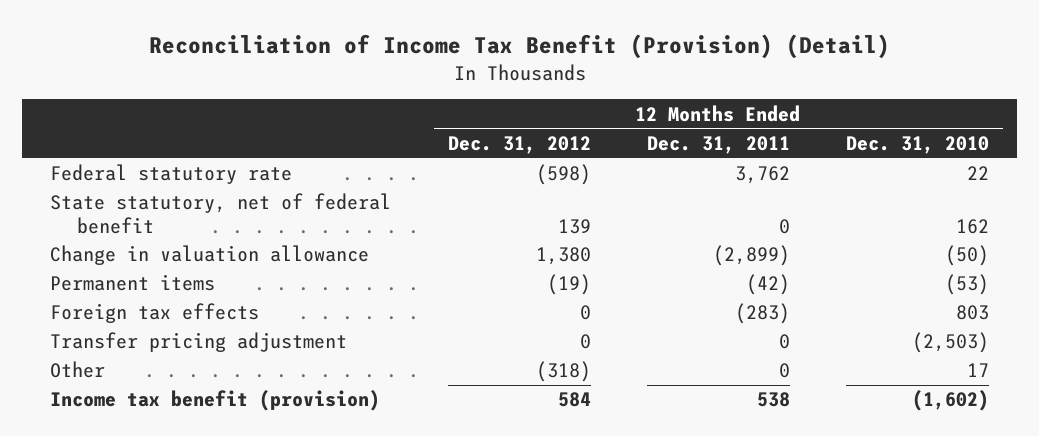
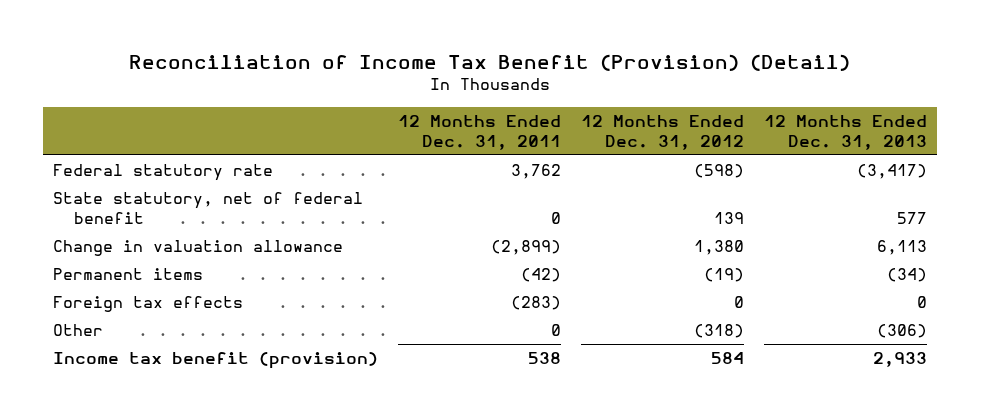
- | 12 Months Ended Dec. 31, 2012 | 12 Months Ended Dec. 31, 2011 | 12 Months Ended Dec. 31, 2010
+ | 12 Months Ended Dec. 31, 2011 | 12 Months Ended Dec. 31, 2012 | 12 Months Ended Dec. 31, 2013
- Transfer pricing adjustment | 0 | 0 | (2,503)

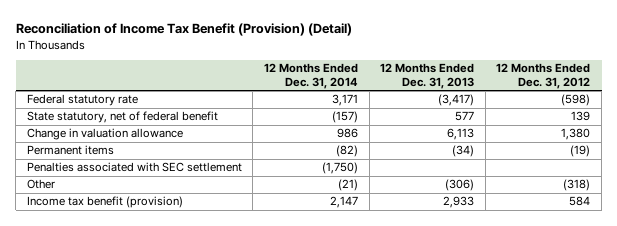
- | 12 Months Ended Dec. 31, 2011 | 12 Months Ended Dec. 31, 2012 | 12 Months Ended Dec. 31, 2013
+ | 12 Months Ended Dec. 31, 2014 | 12 Months Ended Dec. 31, 2013 | 12 Months Ended Dec. 31, 2012
- Foreign tax effects | (283) | 0 | 0
+ Penalties associated with SEC settlement | (1,750) | |

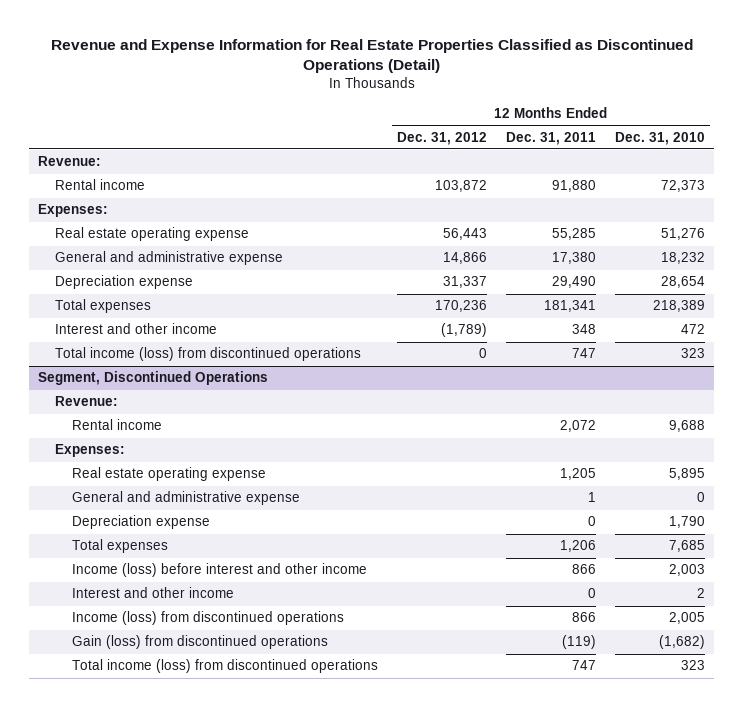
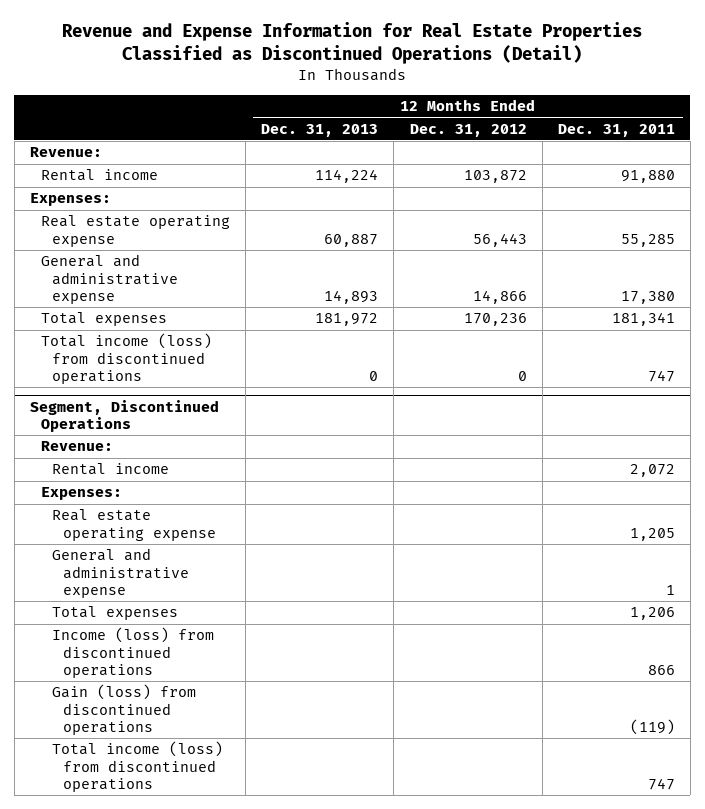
- | 12 Months Ended Dec. 31, 2012 | 12 Months Ended Dec. 31, 2011 | 12 Months Ended Dec. 31, 2010
+ | 12 Months Ended Dec. 31, 2013 | 12 Months Ended Dec. 31, 2012 | 12 Months Ended Dec. 31, 2011
- Depreciation expense | 31,337 | 29,490 | 28,654
- Interest and other income | (1,789) | 348 | 472
@ Segment, Discontinued Operations
- Depreciation expense | | 0 | 1,790
- Income (loss) before interest and other income | | 866 | 2,003
- Interest and other income | | 0 | 2

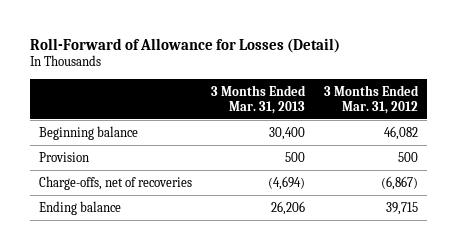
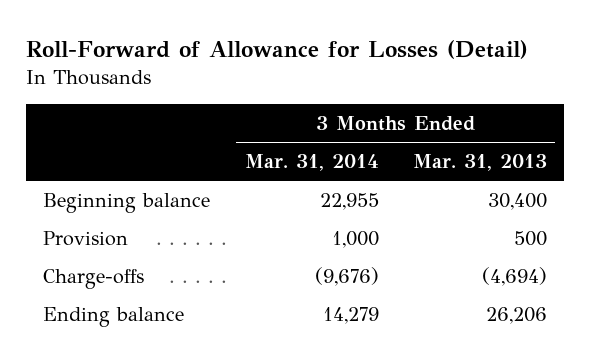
- | 3 Months Ended Mar. 31, 2013 | 3 Months Ended Mar. 31, 2012
+ | 3 Months Ended Mar. 31, 2014 | 3 Months Ended Mar. 31, 2013
- Charge-offs, net of recoveries | (4,694) | (6,867)
+ Charge-offs | (9,676) | (4,694)

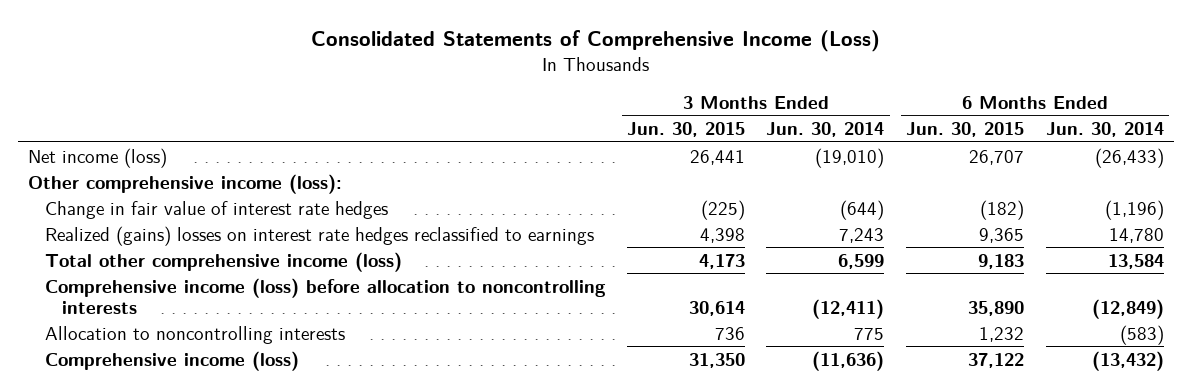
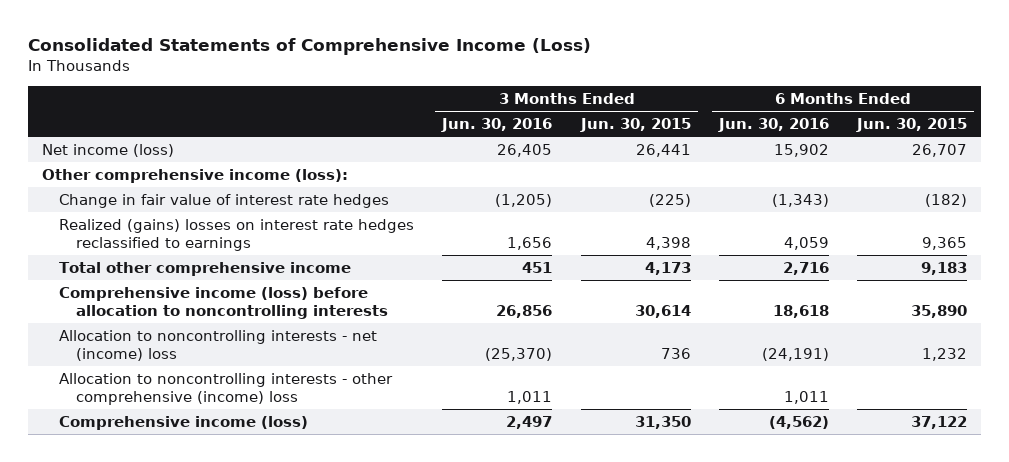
- | 3 Months Ended Jun. 30, 2015 | 3 Months Ended Jun. 30, 2014 | 6 Months Ended Jun. 30, 2015 | 6 Months Ended Jun. 30, 2014
+ | 3 Months Ended Jun. 30, 2016 | 3 Months Ended Jun. 30, 2015 | 6 Months Ended Jun. 30, 2016 | 6 Months Ended Jun. 30, 2015
- Total other comprehensive income (loss) | 4,173 | 6,599 | 9,183 | 13,584
+ Total other comprehensive income | 451 | 4,173 | 2,716 | 9,183
- Allocation to noncontrolling interests | 736 | 775 | 1,232 | (583)
+ Allocation to noncontrolling interests - net (income) loss | (25,370) | 736 | (24,191) | 1,232
+ Allocation to noncontrolling interests - other comprehensive (income) loss | 1,011 | | 1,011 |

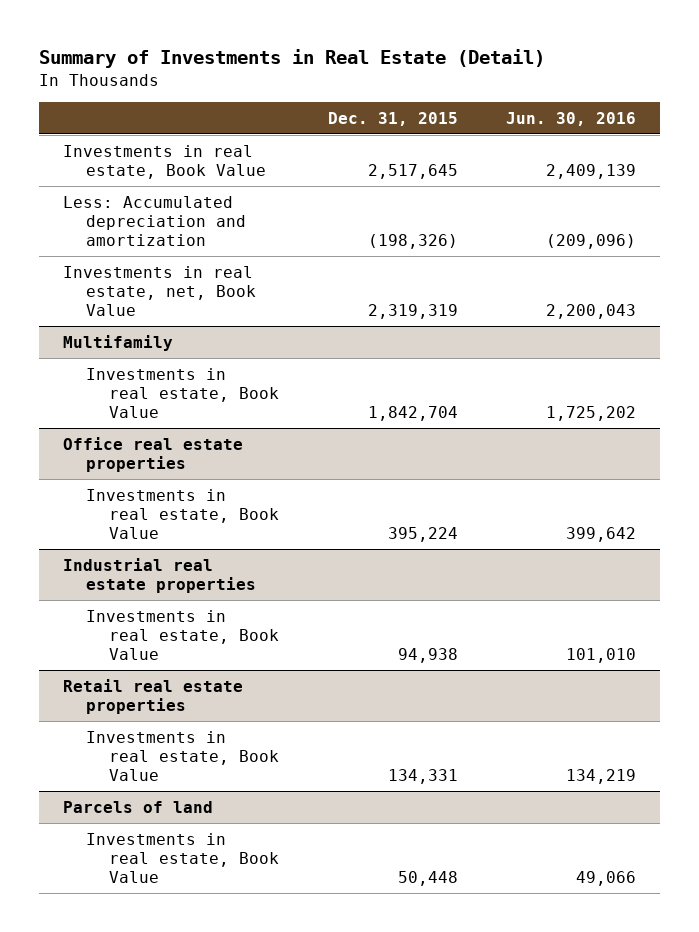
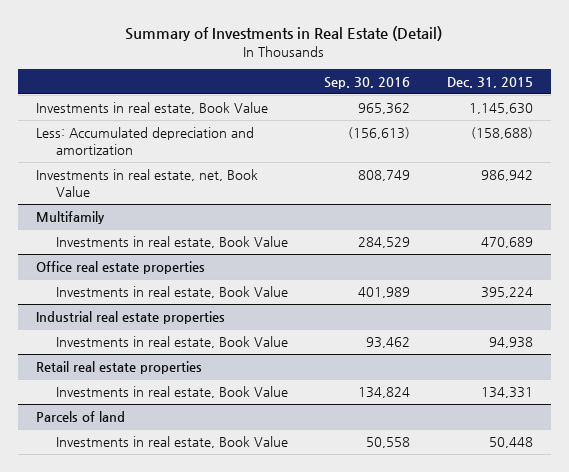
- | Dec. 31, 2015 | Jun. 30, 2016
+ | Sep. 30, 2016 | Dec. 31, 2015
- Investments in real estate, Book Value | 2,517,645 | 2,409,139
- Less: Accumulated depreciation and amortization | (198,326) | (209,096)
- Investments in real estate, net, Book Value | 2,319,319 | 2,200,043
+ Investments in real estate, Book Value | 965,362 | 1,145,630
+ Less: Accumulated depreciation and amortization | (156,613) | (158,688)
+ Investments in real estate, net, Book Value | 808,749 | 986,942
@ Multifamily
- Investments in real estate, Book Value | 1,842,704 | 1,725,202
+ Investments in real estate, Book Value | 284,529 | 470,689

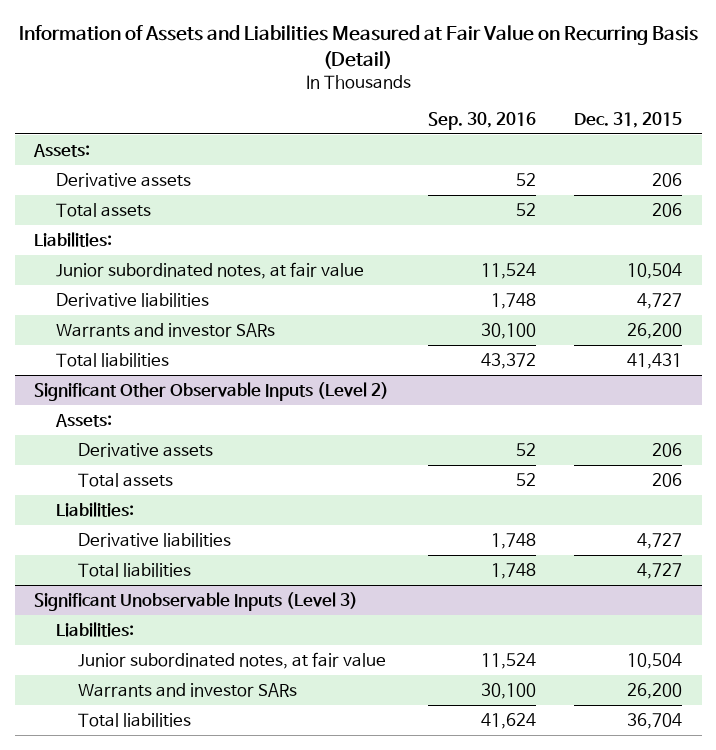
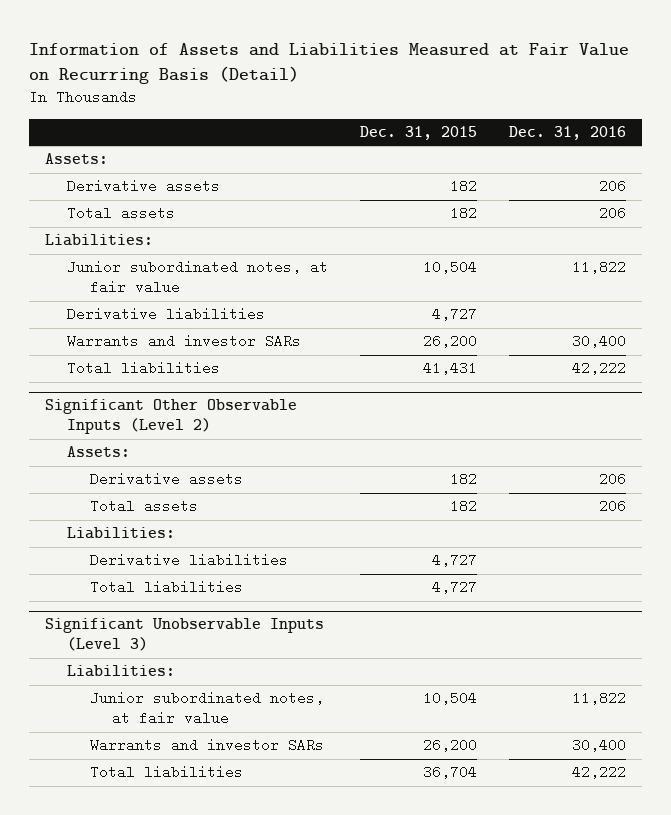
- | Sep. 30, 2016 | Dec. 31, 2015
+ | Dec. 31, 2015 | Dec. 31, 2016
- Derivative assets | 52 | 206
- Total assets | 52 | 206
+ Derivative assets | 182 | 206
+ Total assets | 182 | 206
@ Significant Other Observable Inputs (Level 2)
- Derivative assets | 52 | 206
- Total assets | 52 | 206
+ Derivative assets | 182 | 206
+ Total assets | 182 | 206

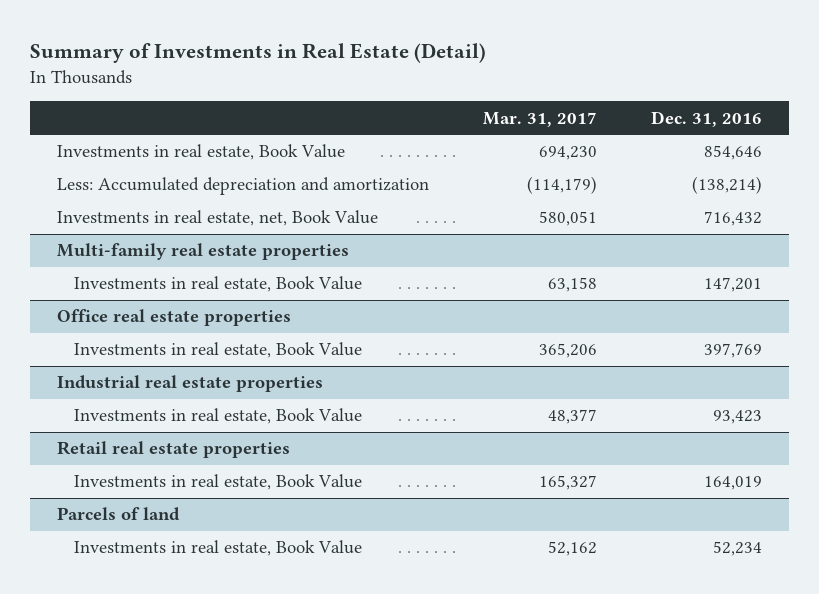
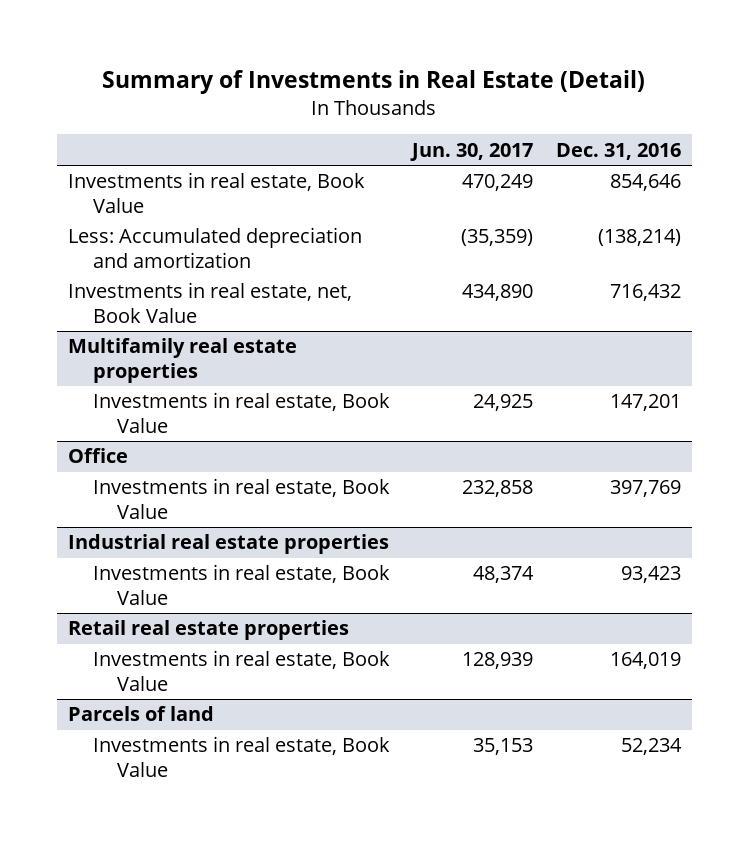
- | Mar. 31, 2017 | Dec. 31, 2016
+ | Jun. 30, 2017 | Dec. 31, 2016
- Multi-family real estate properties
+ Multifamily real estate properties
- Office real estate properties
+ Office

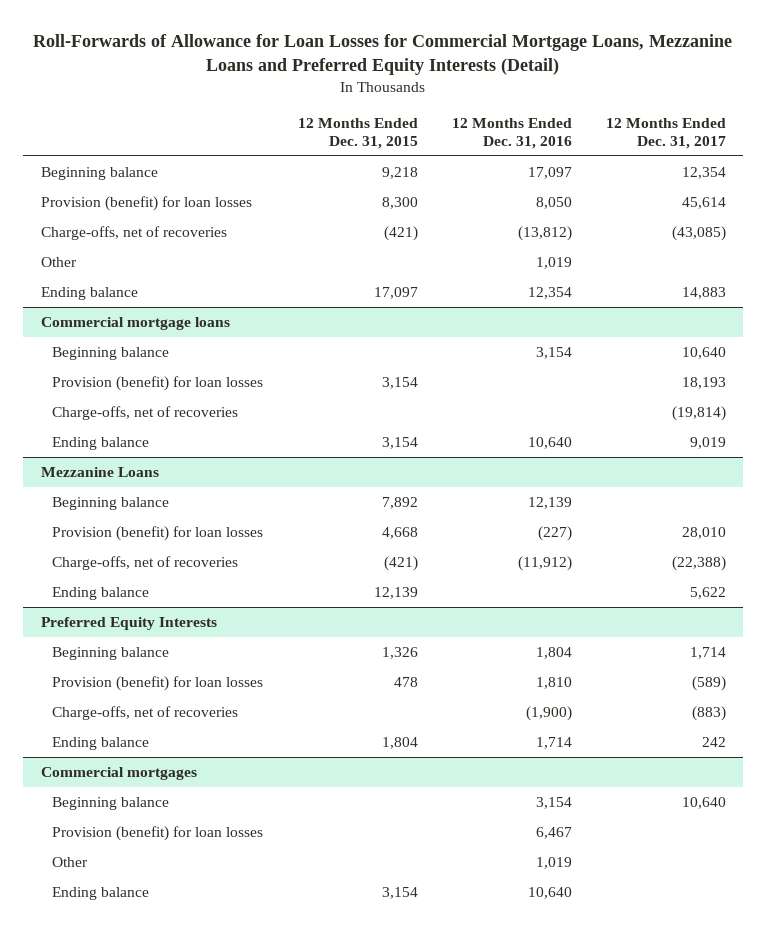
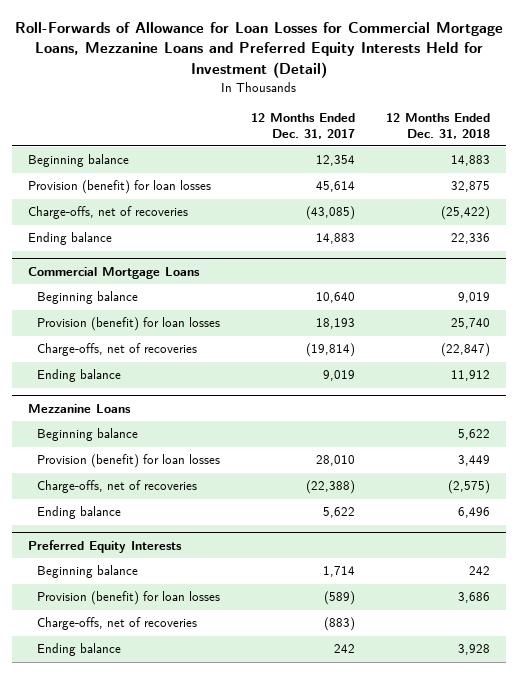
- Roll-Forwards of Allowance for Loan Losses for Commercial Mortgage Loans, Mezzanine Loans and Preferred Equity Interests (Detail)
+ Roll-Forwards of Allowance for Loan Losses for Commercial Mortgage Loans, Mezzanine Loans and Preferred Equity Interests Held for Investment (Detail)
- | 12 Months Ended Dec. 31, 2015 | 12 Months Ended Dec. 31, 2016 | 12 Months Ended Dec. 31, 2017
+ | 12 Months Ended Dec. 31, 2017 | 12 Months Ended Dec. 31, 2018
- Other | | 1,019 |
- Commercial mortgage loans
+ Commercial Mortgage Loans
- Commercial mortgages
- Beginning balance | | 3,154 | 10,640
- Provision (benefit) for loan losses | | 6,467 |
- Other | | 1,019 |
- Ending balance | 3,154 | 10,640 |

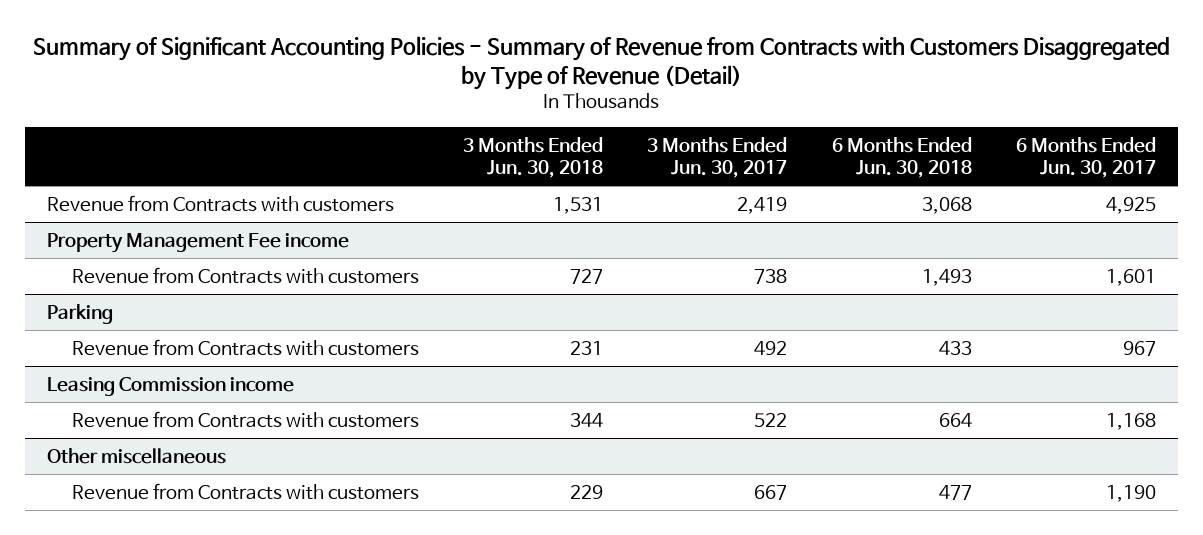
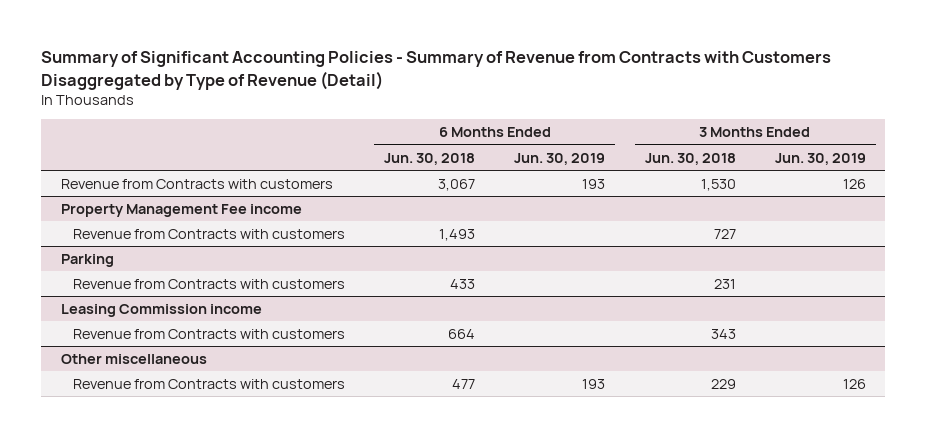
- | 3 Months Ended Jun. 30, 2018 | 3 Months Ended Jun. 30, 2017 | 6 Months Ended Jun. 30, 2018 | 6 Months Ended Jun. 30, 2017
+ | 6 Months Ended Jun. 30, 2018 | 6 Months Ended Jun. 30, 2019 | 3 Months Ended Jun. 30, 2018 | 3 Months Ended Jun. 30, 2019
- Revenue from Contracts with customers | 1,531 | 2,419 | 3,068 | 4,925
+ Revenue from Contracts with customers | 3,067 | 193 | 1,530 | 126
@ Leasing Commission income
- Revenue from Contracts with customers | 344 | 522 | 664 | 1,168
+ Revenue from Contracts with customers | 664 | | 343 |

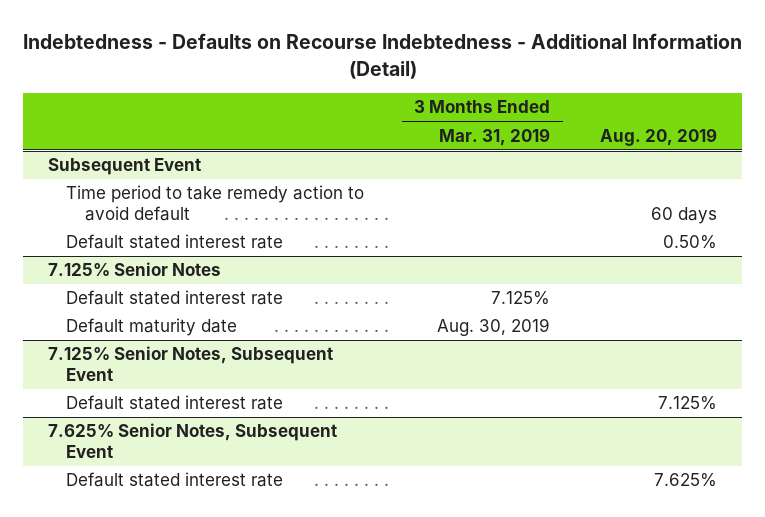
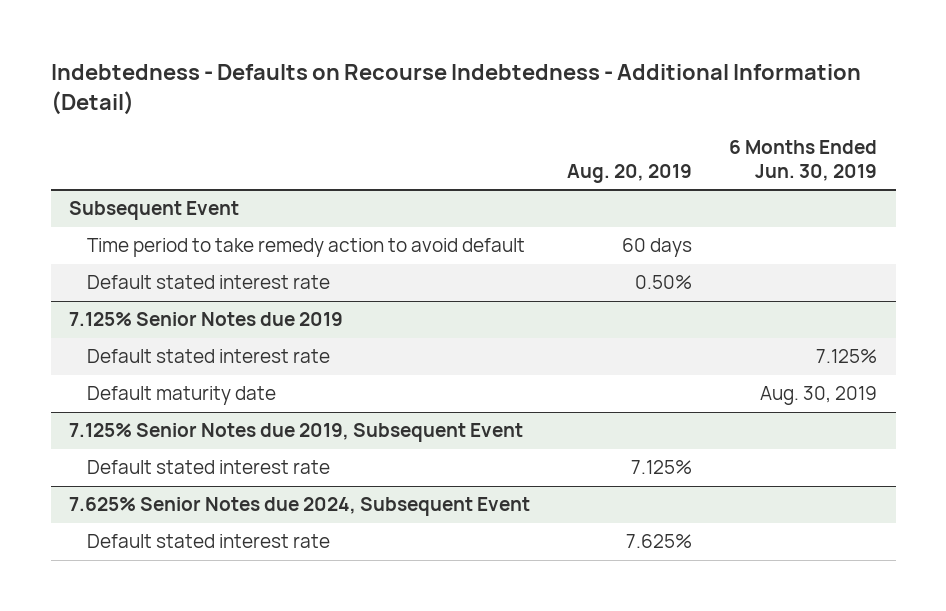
- | 3 Months Ended Mar. 31, 2019 | Aug. 20, 2019
+ | Aug. 20, 2019 | 6 Months Ended Jun. 30, 2019
- 7.125% Senior Notes
+ 7.125% Senior Notes due 2019
- 7.125% Senior Notes, Subsequent Event
+ 7.125% Senior Notes due 2019, Subsequent Event
- 7.625% Senior Notes, Subsequent Event
+ 7.625% Senior Notes due 2024, Subsequent Event

